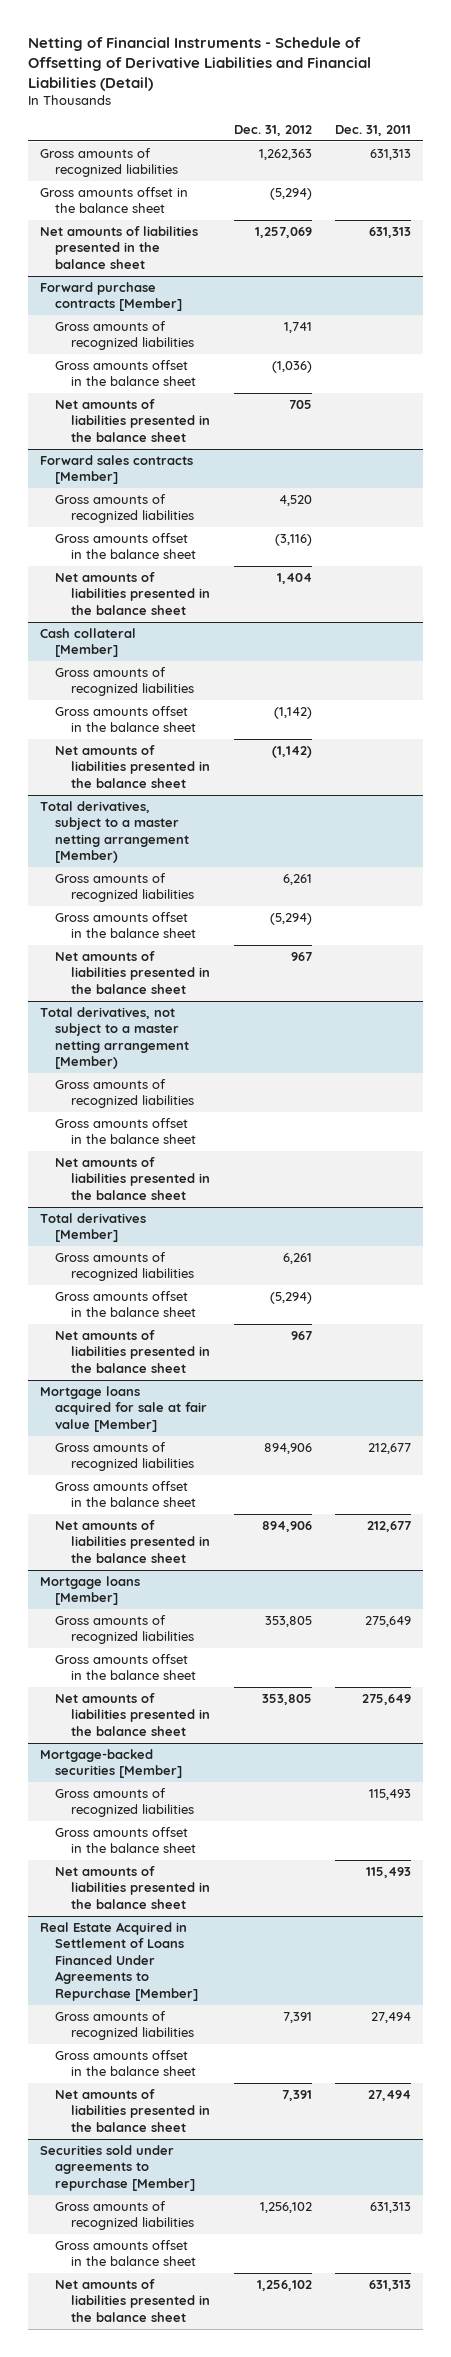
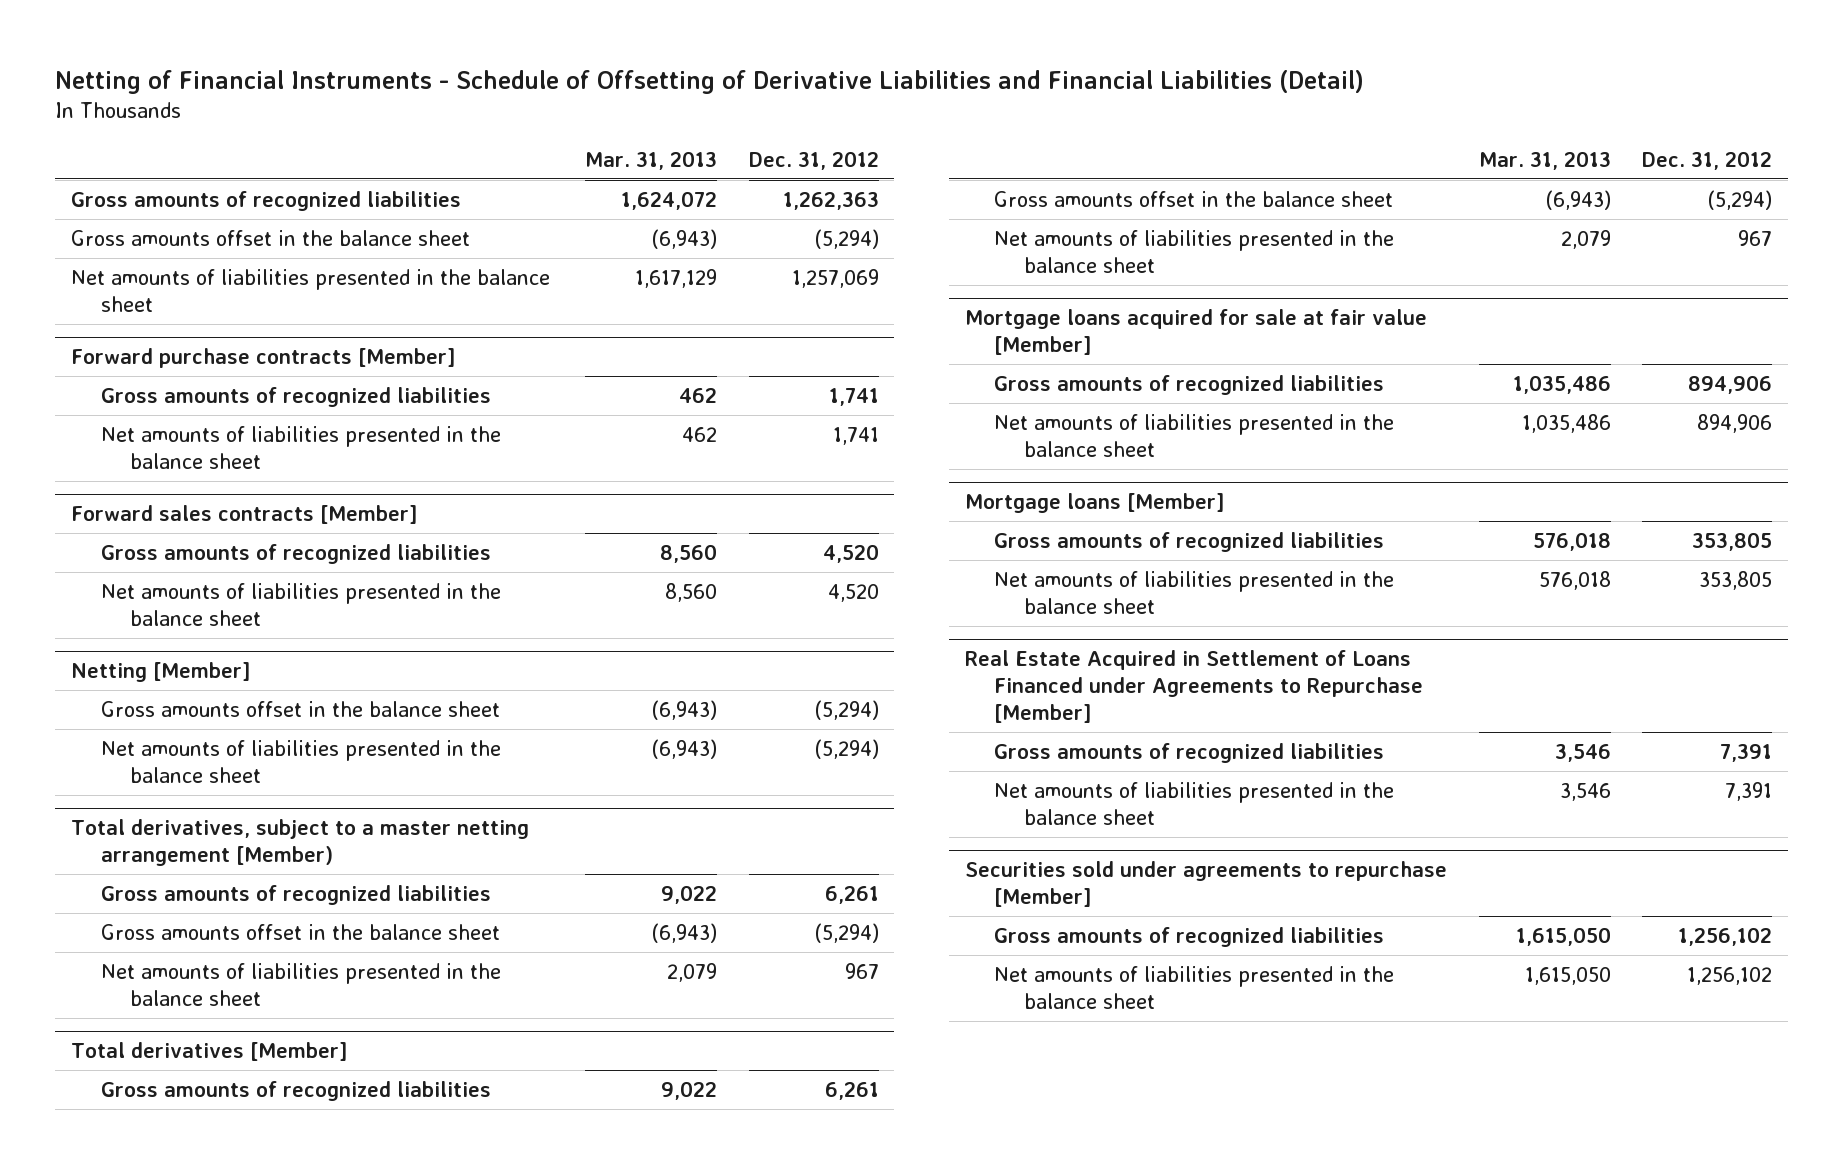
- | Dec. 31, 2012 | Dec. 31, 2011
+ | Mar. 31, 2013 | Dec. 31, 2012
@ Forward purchase contracts [Member]
- Gross amounts offset in the balance sheet | (1,036) |
- Net amounts of liabilities presented in the balance sheet | 705 |
+ Net amounts of liabilities presented in the balance sheet | 462 | 1,741
@ Forward sales contracts [Member]
- Gross amounts offset in the balance sheet | (3,116) |
- Net amounts of liabilities presented in the balance sheet | 1,404 |
- Cash collateral [Member]
- Gross amounts of recognized liabilities
- Gross amounts offset in the balance sheet | (1,142) |
- Net amounts of liabilities presented in the balance sheet | (1,142) |
@ Forward sales contracts [Member]
+ Net amounts of liabilities presented in the balance sheet | 8,560 | 4,520
+ Netting [Member]
+ Gross amounts offset in the balance sheet | (6,943) | (5,294)
+ Net amounts of liabilities presented in the balance sheet | (6,943) | (5,294)
- Total derivatives, not subject to a master netting arrangement [Member)
- Gross amounts of recognized liabilities
- Gross amounts offset in the balance sheet
- Net amounts of liabilities presented in the balance sheet
@ Mortgage loans acquired for sale at fair value [Member]
- Gross amounts offset in the balance sheet
@ Mortgage loans [Member]
- Gross amounts offset in the balance sheet
- Mortgage-backed securities [Member]
- Gross amounts of recognized liabilities | | 115,493
- Gross amounts offset in the balance sheet
- Net amounts of liabilities presented in the balance sheet | | 115,493
- Real Estate Acquired in Settlement of Loans Financed Under Agreements to Repurchase [Member]
+ Real Estate Acquired in Settlement of Loans Financed under Agreements to Repurchase [Member]
- Gross amounts offset in the balance sheet
@ Securities sold under agreements to repurchase [Member]
- Gross amounts offset in the balance sheet

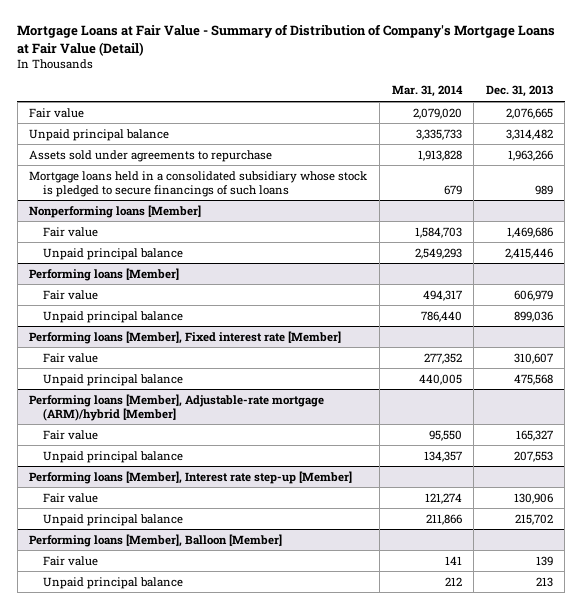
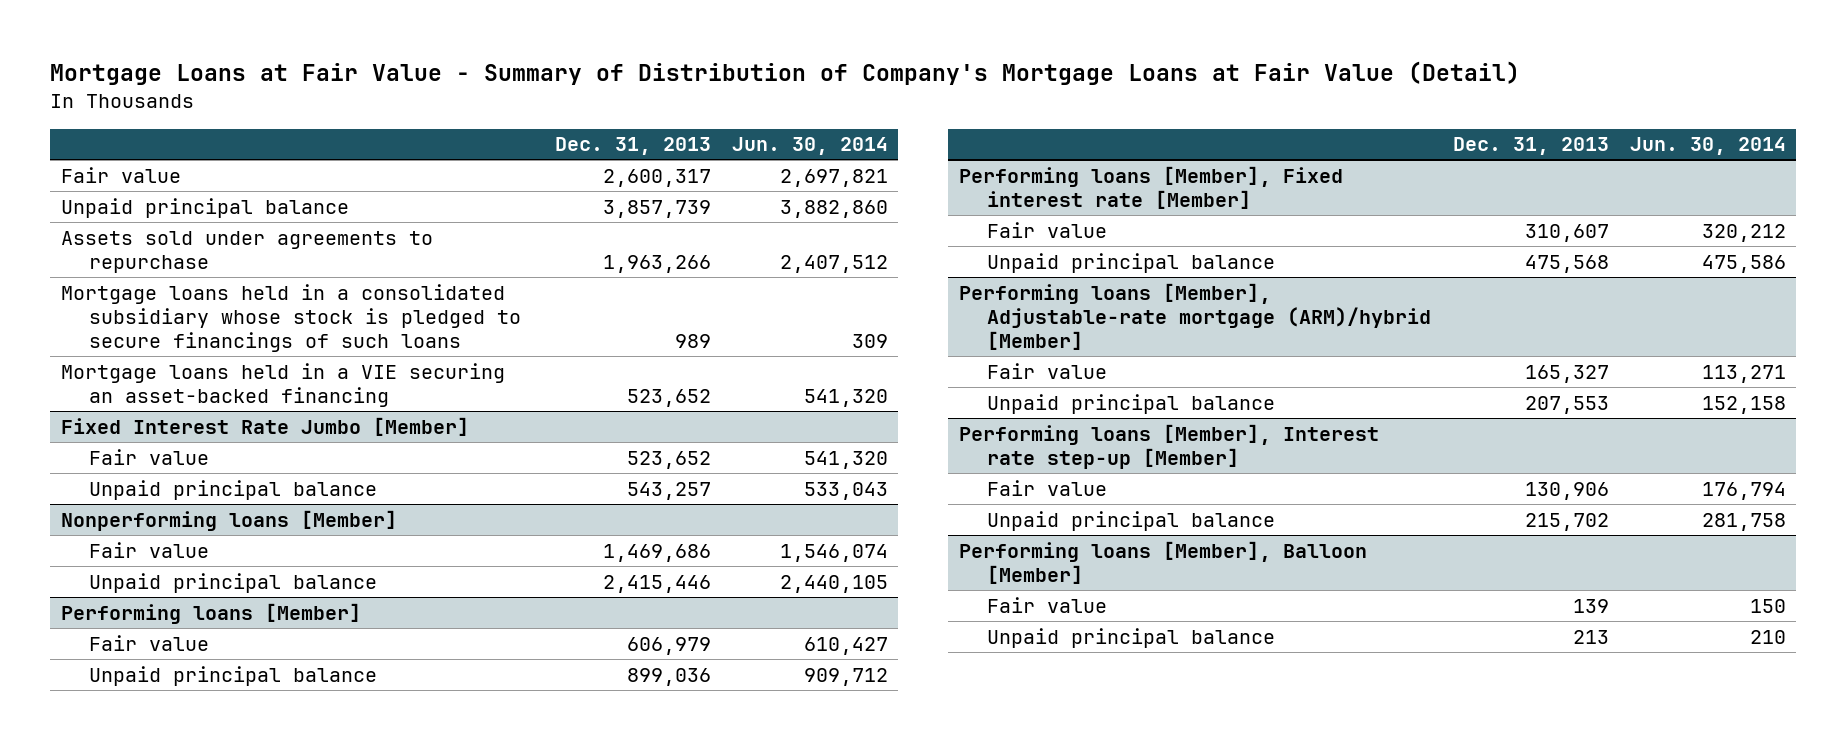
- | Mar. 31, 2014 | Dec. 31, 2013
+ | Dec. 31, 2013 | Jun. 30, 2014
- Fair value | 2,079,020 | 2,076,665
- Unpaid principal balance | 3,335,733 | 3,314,482
+ Fair value | 2,600,317 | 2,697,821
+ Unpaid principal balance | 3,857,739 | 3,882,860
+ Mortgage loans held in a VIE securing an asset-backed financing | 523,652 | 541,320
+ Fixed Interest Rate Jumbo [Member]
+ Fair value | 523,652 | 541,320
+ Unpaid principal balance | 543,257 | 533,043

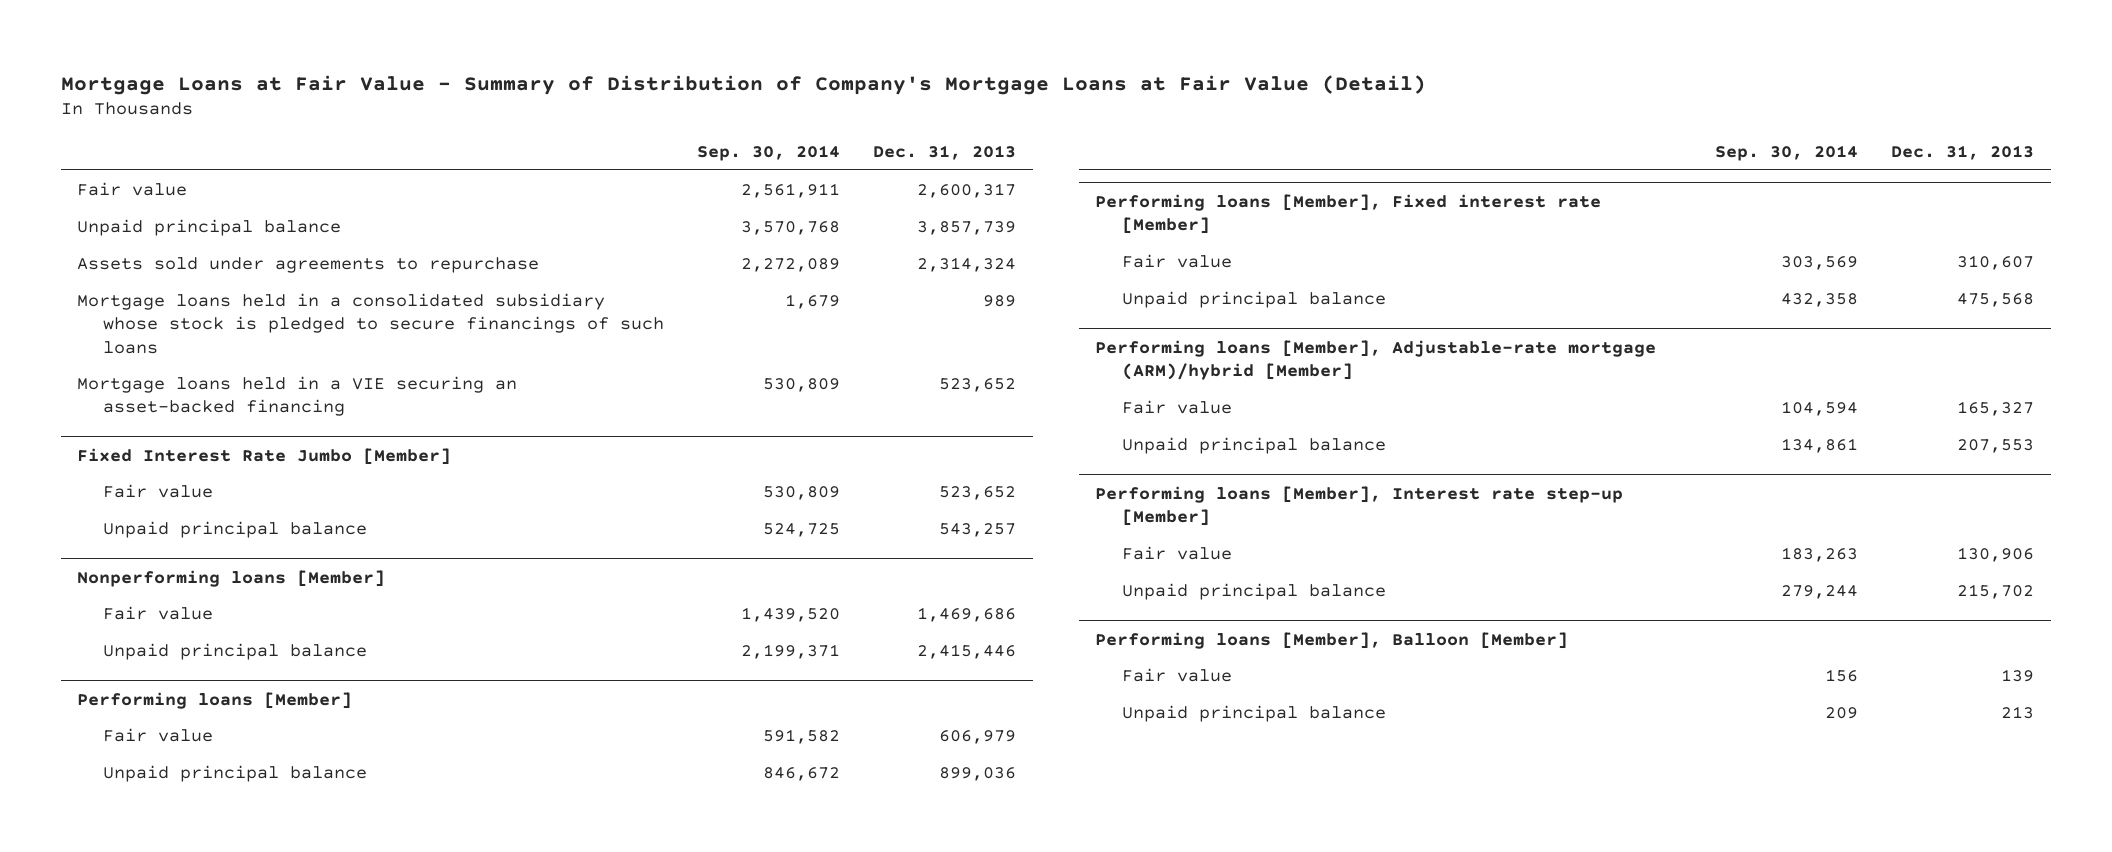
- | Dec. 31, 2013 | Jun. 30, 2014
+ | Sep. 30, 2014 | Dec. 31, 2013
- Assets sold under agreements to repurchase | 1,963,266 | 2,407,512
+ Assets sold under agreements to repurchase | 2,272,089 | 2,314,324

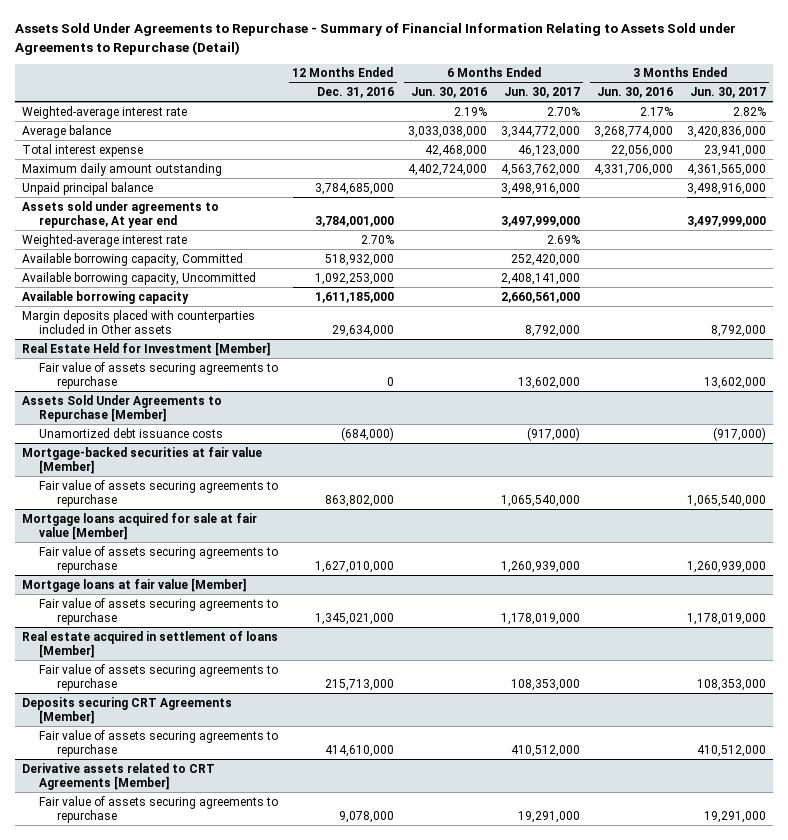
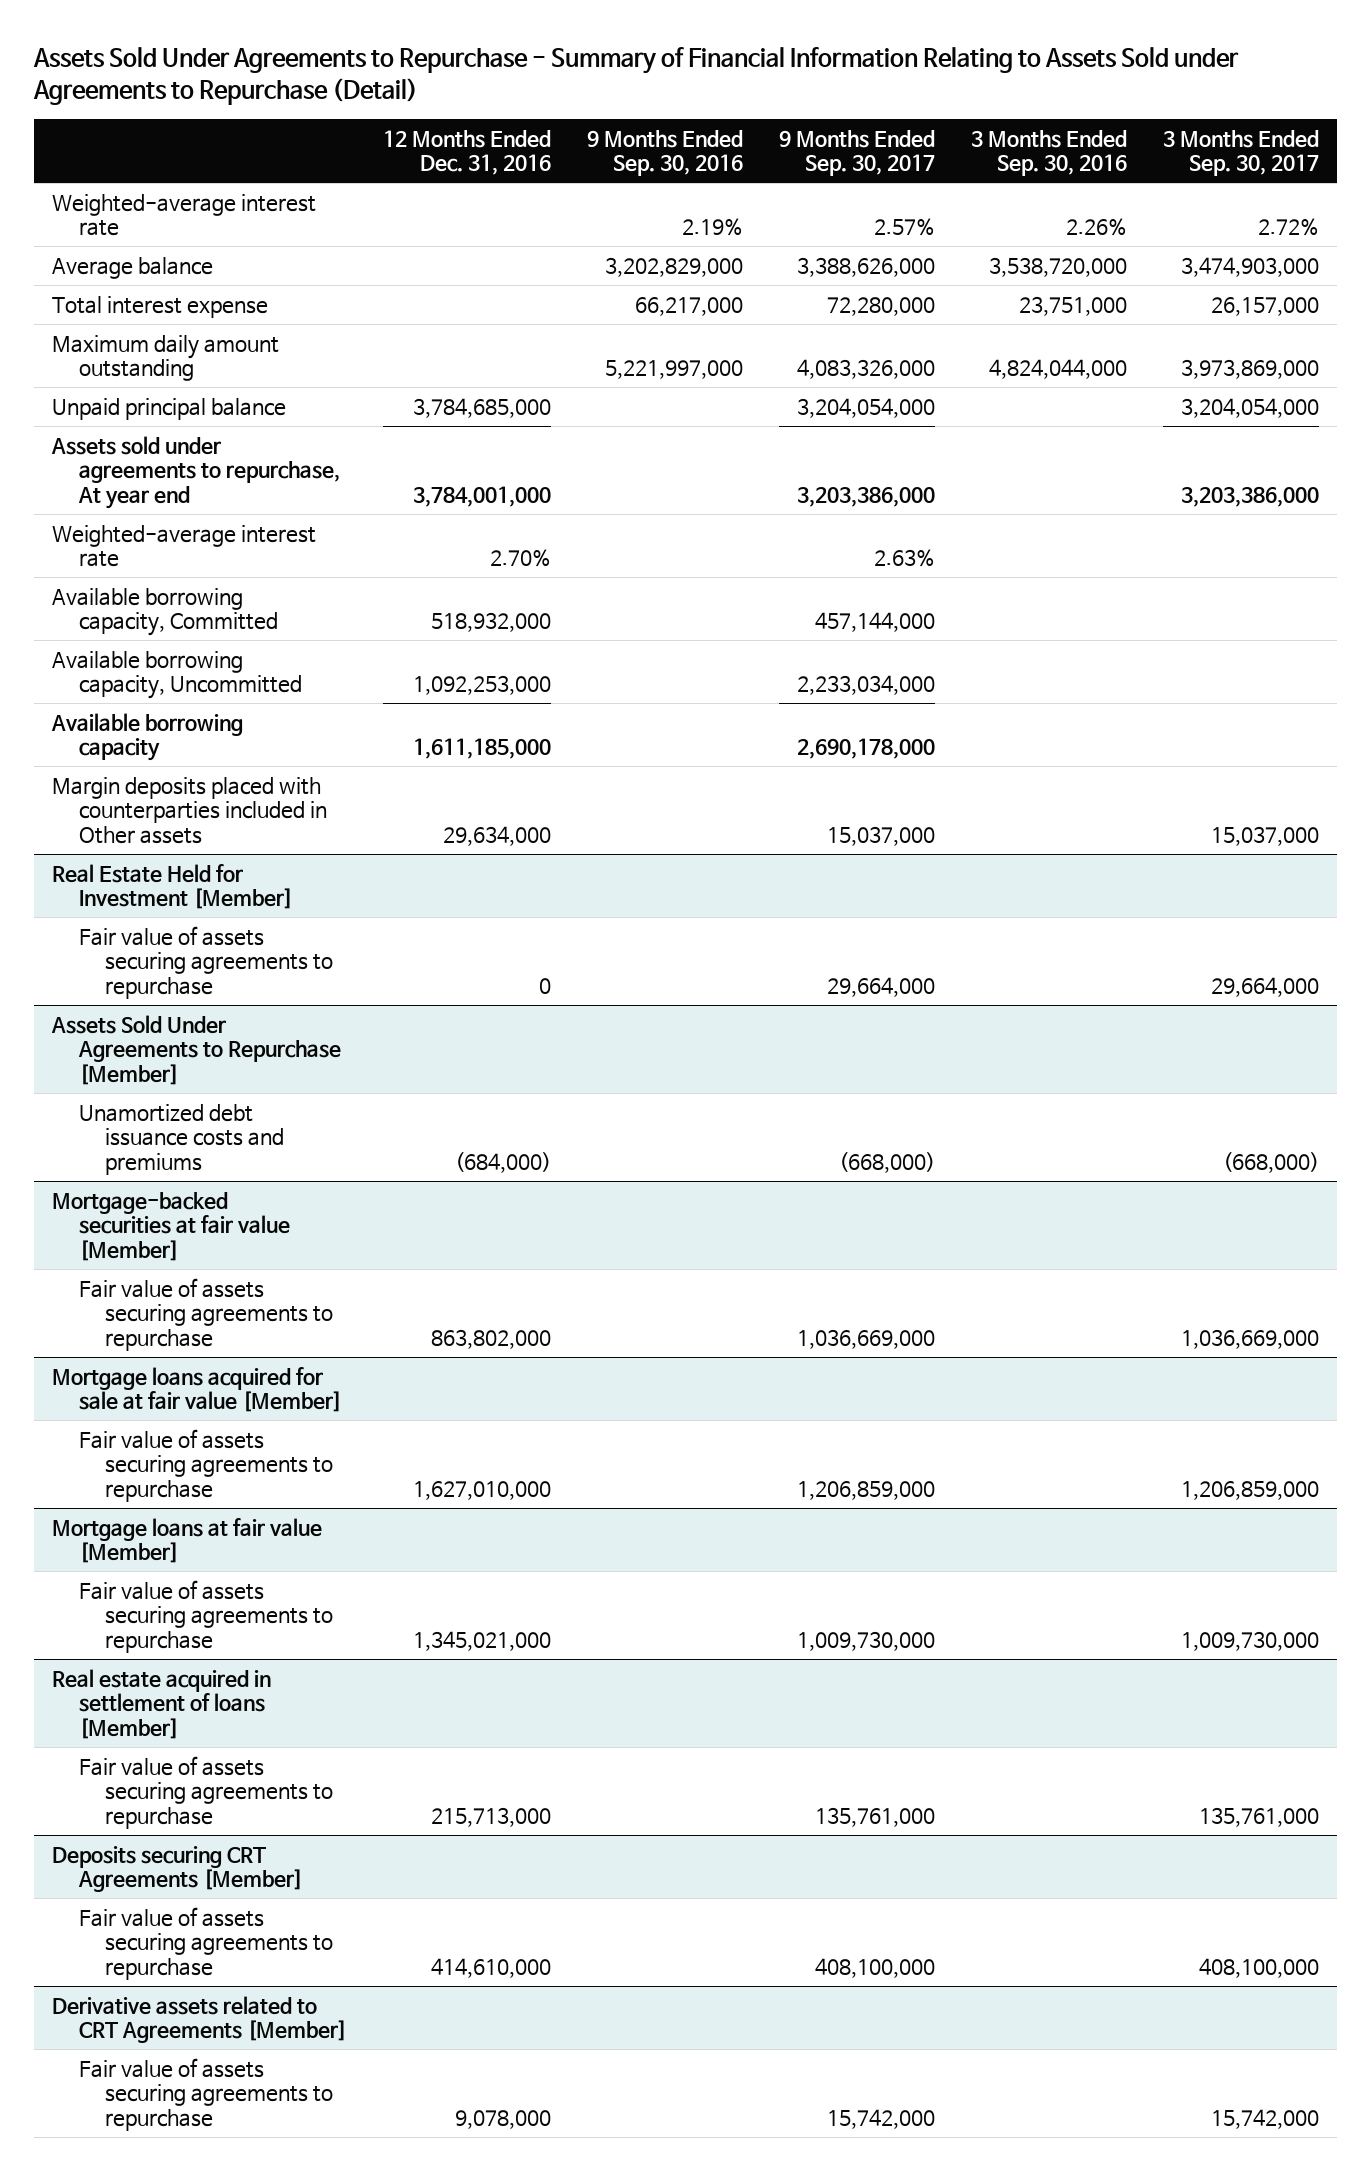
- | 12 Months Ended Dec. 31, 2016 | 6 Months Ended Jun. 30, 2016 | 6 Months Ended Jun. 30, 2017 | 3 Months Ended Jun. 30, 2016 | 3 Months Ended Jun. 30, 2017
+ | 12 Months Ended Dec. 31, 2016 | 9 Months Ended Sep. 30, 2016 | 9 Months Ended Sep. 30, 2017 | 3 Months Ended Sep. 30, 2016 | 3 Months Ended Sep. 30, 2017
@ Assets Sold Under Agreements to Repurchase [Member]
- Unamortized debt issuance costs | (684,000) | | (917,000) | | (917,000)
+ Unamortized debt issuance costs and premiums | (684,000) | | (668,000) | | (668,000)

